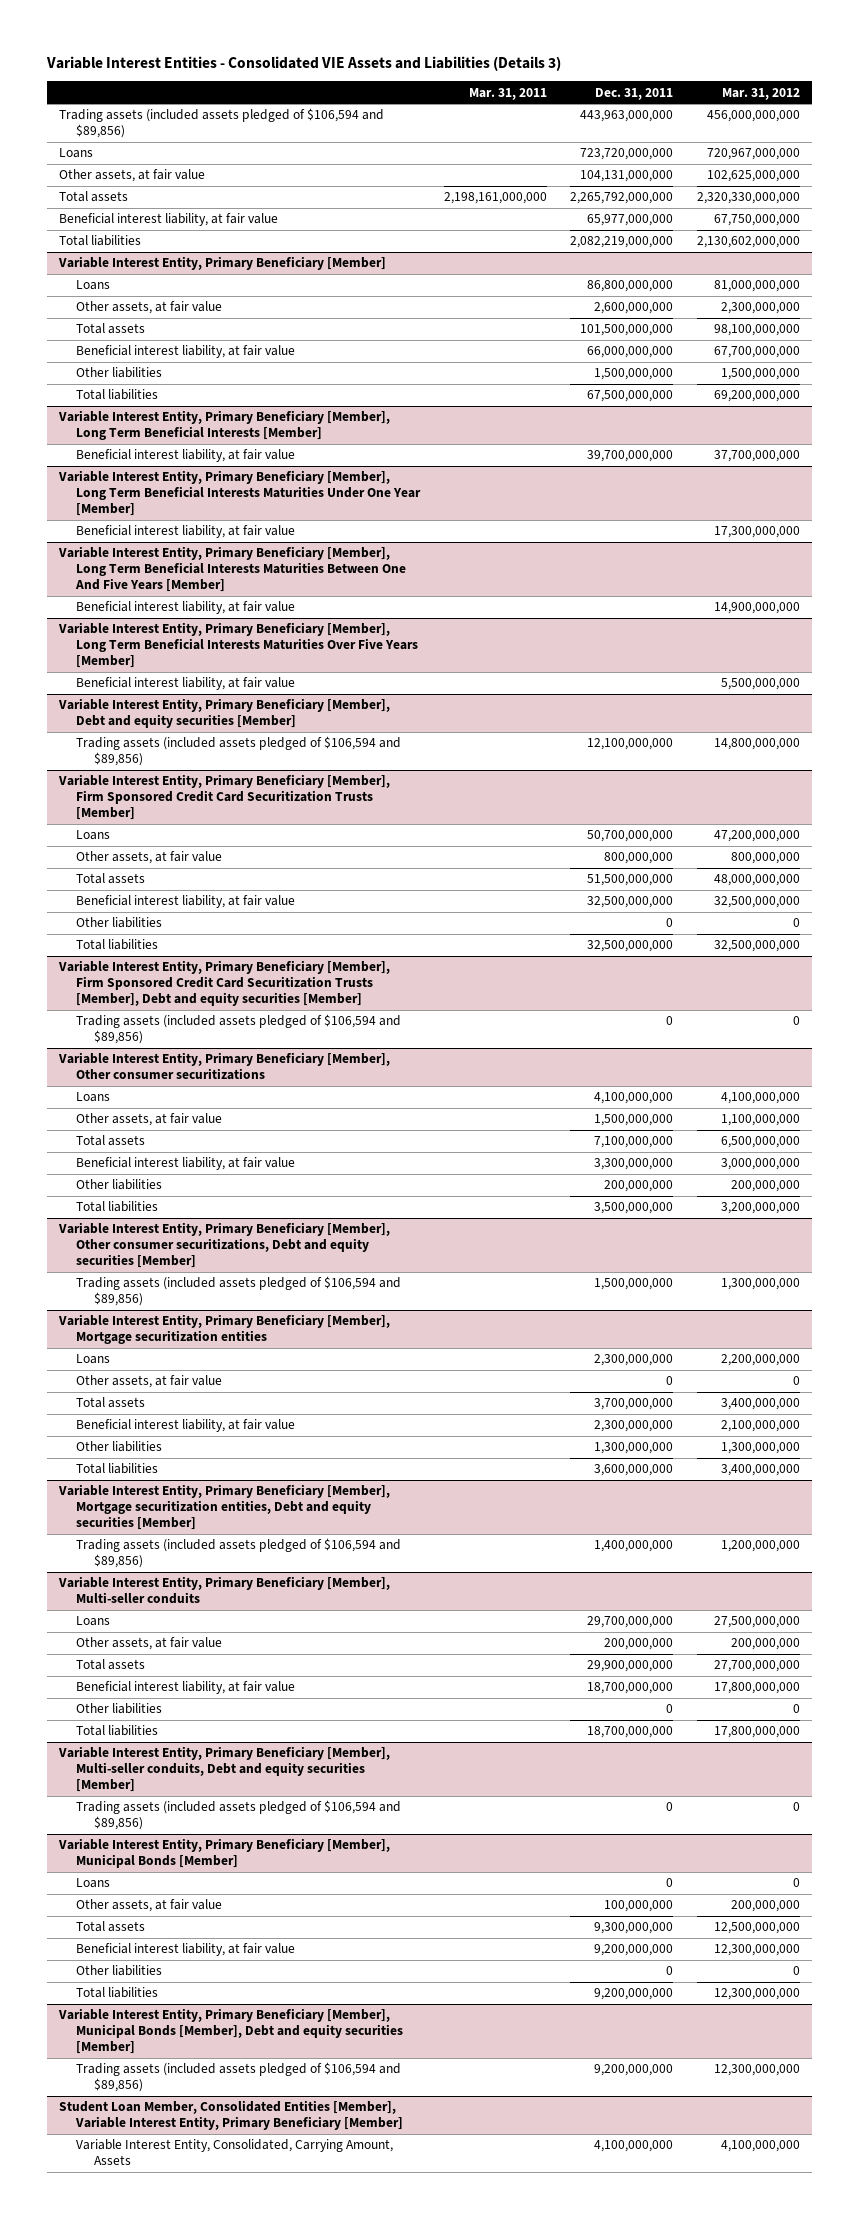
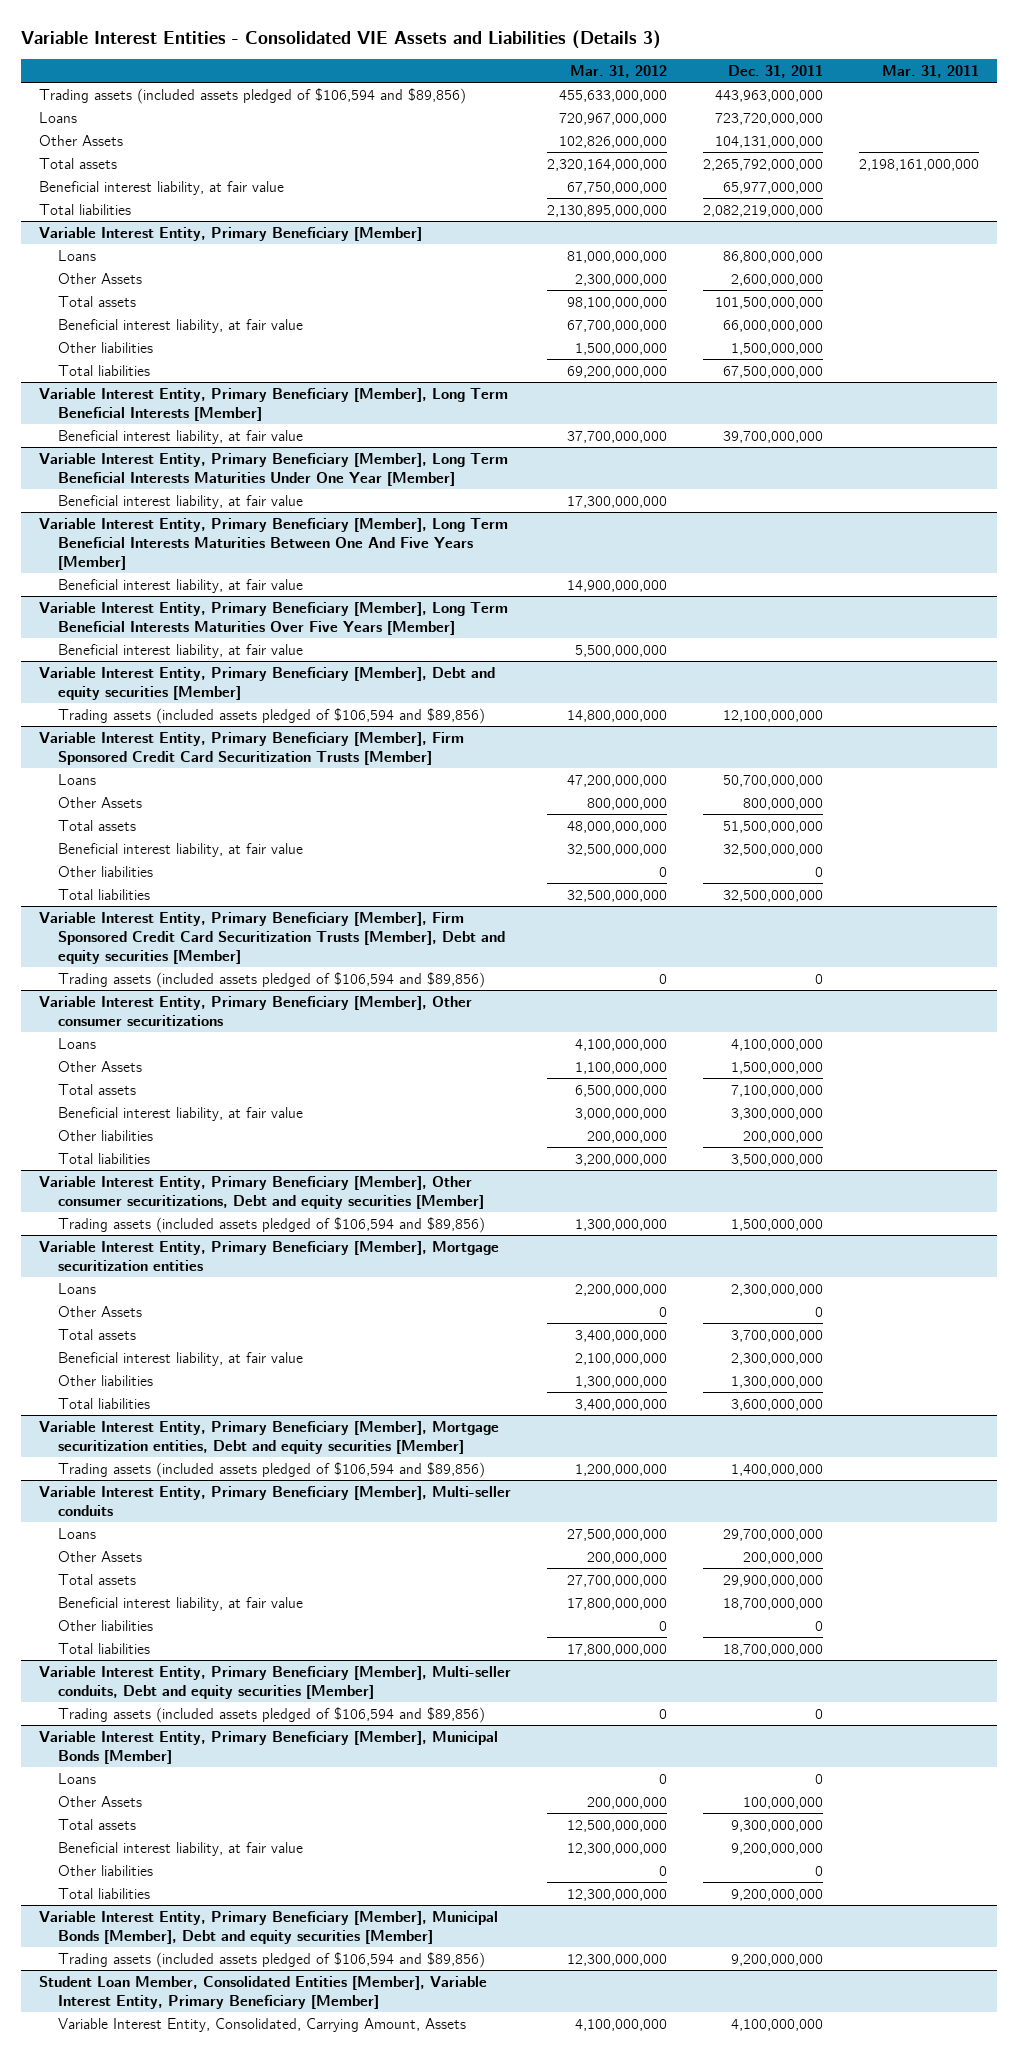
- | Mar. 31, 2011 | Dec. 31, 2011 | Mar. 31, 2012
+ | Mar. 31, 2012 | Dec. 31, 2011 | Mar. 31, 2011
- Trading assets (included assets pledged of $106,594 and $89,856) | | 443,963,000,000 | 456,000,000,000
+ Trading assets (included assets pledged of $106,594 and $89,856) | 455,633,000,000 | 443,963,000,000 |
- Other assets, at fair value | | 104,131,000,000 | 102,625,000,000
- Total assets | 2,198,161,000,000 | 2,265,792,000,000 | 2,320,330,000,000
+ Other Assets | 102,826,000,000 | 104,131,000,000 |
+ Total assets | 2,320,164,000,000 | 2,265,792,000,000 | 2,198,161,000,000
- Total liabilities | | 2,082,219,000,000 | 2,130,602,000,000
+ Total liabilities | 2,130,895,000,000 | 2,082,219,000,000 |
@ Variable Interest Entity, Primary Beneficiary [Member]
- Other assets, at fair value | | 2,600,000,000 | 2,300,000,000
+ Other Assets | 2,300,000,000 | 2,600,000,000 |
@ Variable Interest Entity, Primary Beneficiary [Member], Firm Sponsored Credit Card Securitization Trusts [Member]
- Other assets, at fair value | | 800,000,000 | 800,000,000
+ Other Assets | 800,000,000 | 800,000,000 |
@ Variable Interest Entity, Primary Beneficiary [Member], Other consumer securitizations
- Other assets, at fair value | | 1,500,000,000 | 1,100,000,000
+ Other Assets | 1,100,000,000 | 1,500,000,000 |
@ Variable Interest Entity, Primary Beneficiary [Member], Mortgage securitization entities
- Other assets, at fair value | | 0 | 0
+ Other Assets | 0 | 0 |
@ Variable Interest Entity, Primary Beneficiary [Member], Multi-seller conduits
- Other assets, at fair value | | 200,000,000 | 200,000,000
+ Other Assets | 200,000,000 | 200,000,000 |
@ Variable Interest Entity, Primary Beneficiary [Member], Municipal Bonds [Member]
- Other assets, at fair value | | 100,000,000 | 200,000,000
+ Other Assets | 200,000,000 | 100,000,000 |

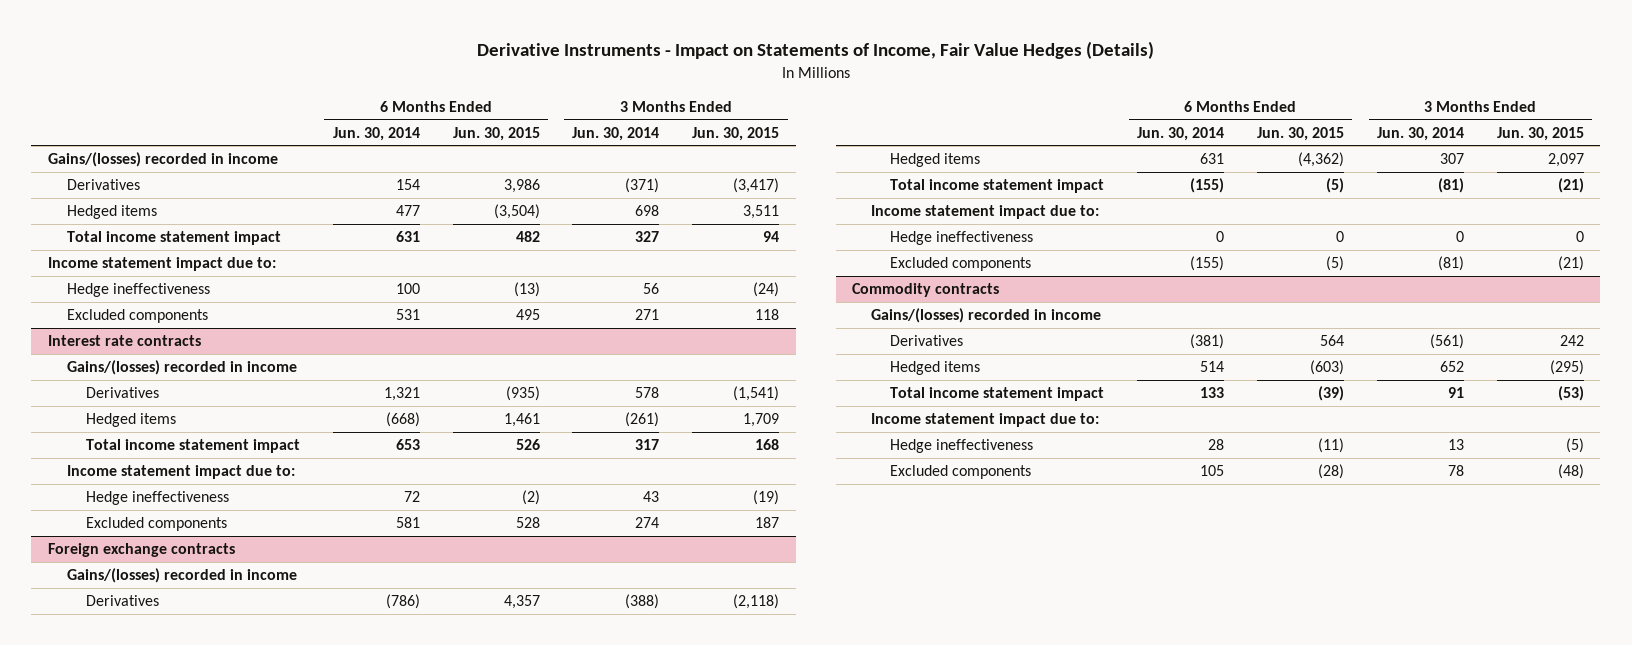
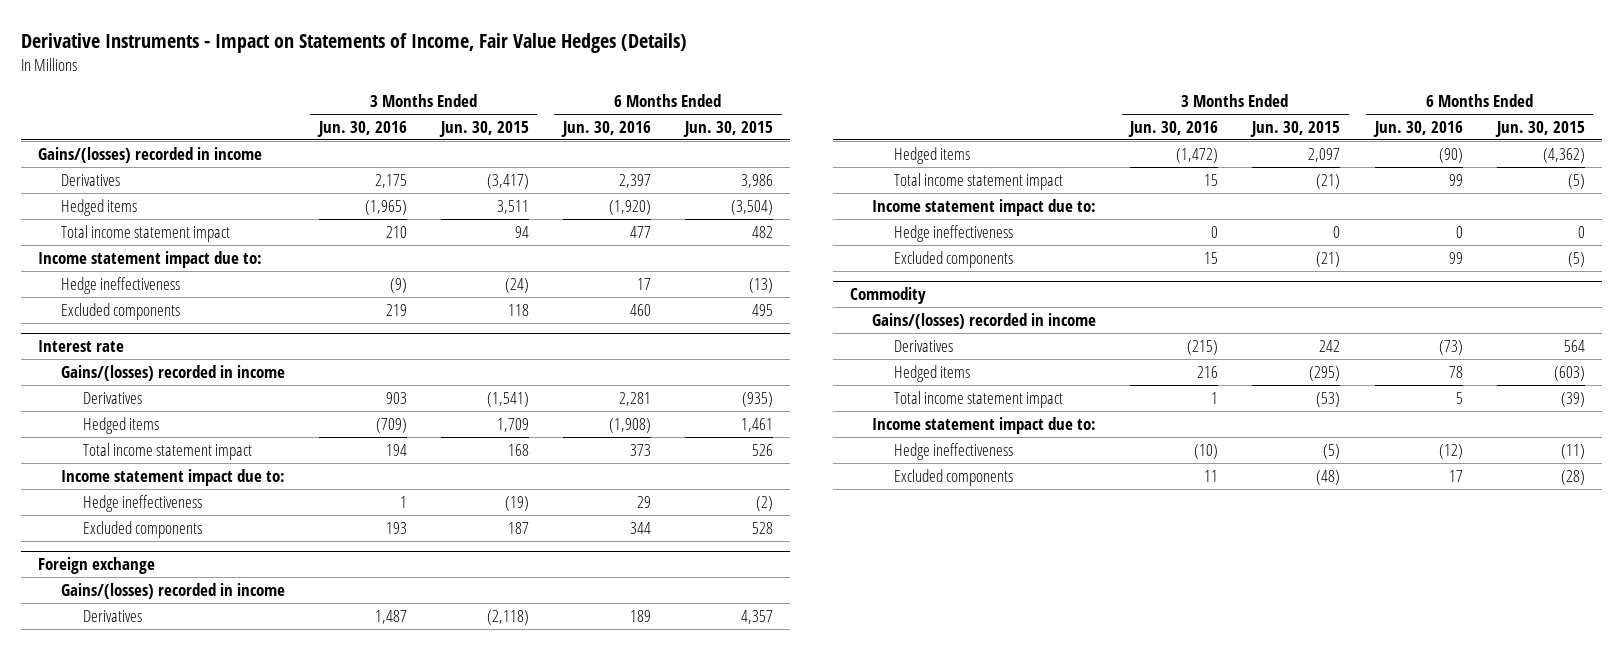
- | 6 Months Ended Jun. 30, 2014 | 6 Months Ended Jun. 30, 2015 | 3 Months Ended Jun. 30, 2014 | 3 Months Ended Jun. 30, 2015
+ | 3 Months Ended Jun. 30, 2016 | 3 Months Ended Jun. 30, 2015 | 6 Months Ended Jun. 30, 2016 | 6 Months Ended Jun. 30, 2015
- Interest rate contracts
+ Interest rate
- Foreign exchange contracts
+ Foreign exchange
- Commodity contracts
+ Commodity

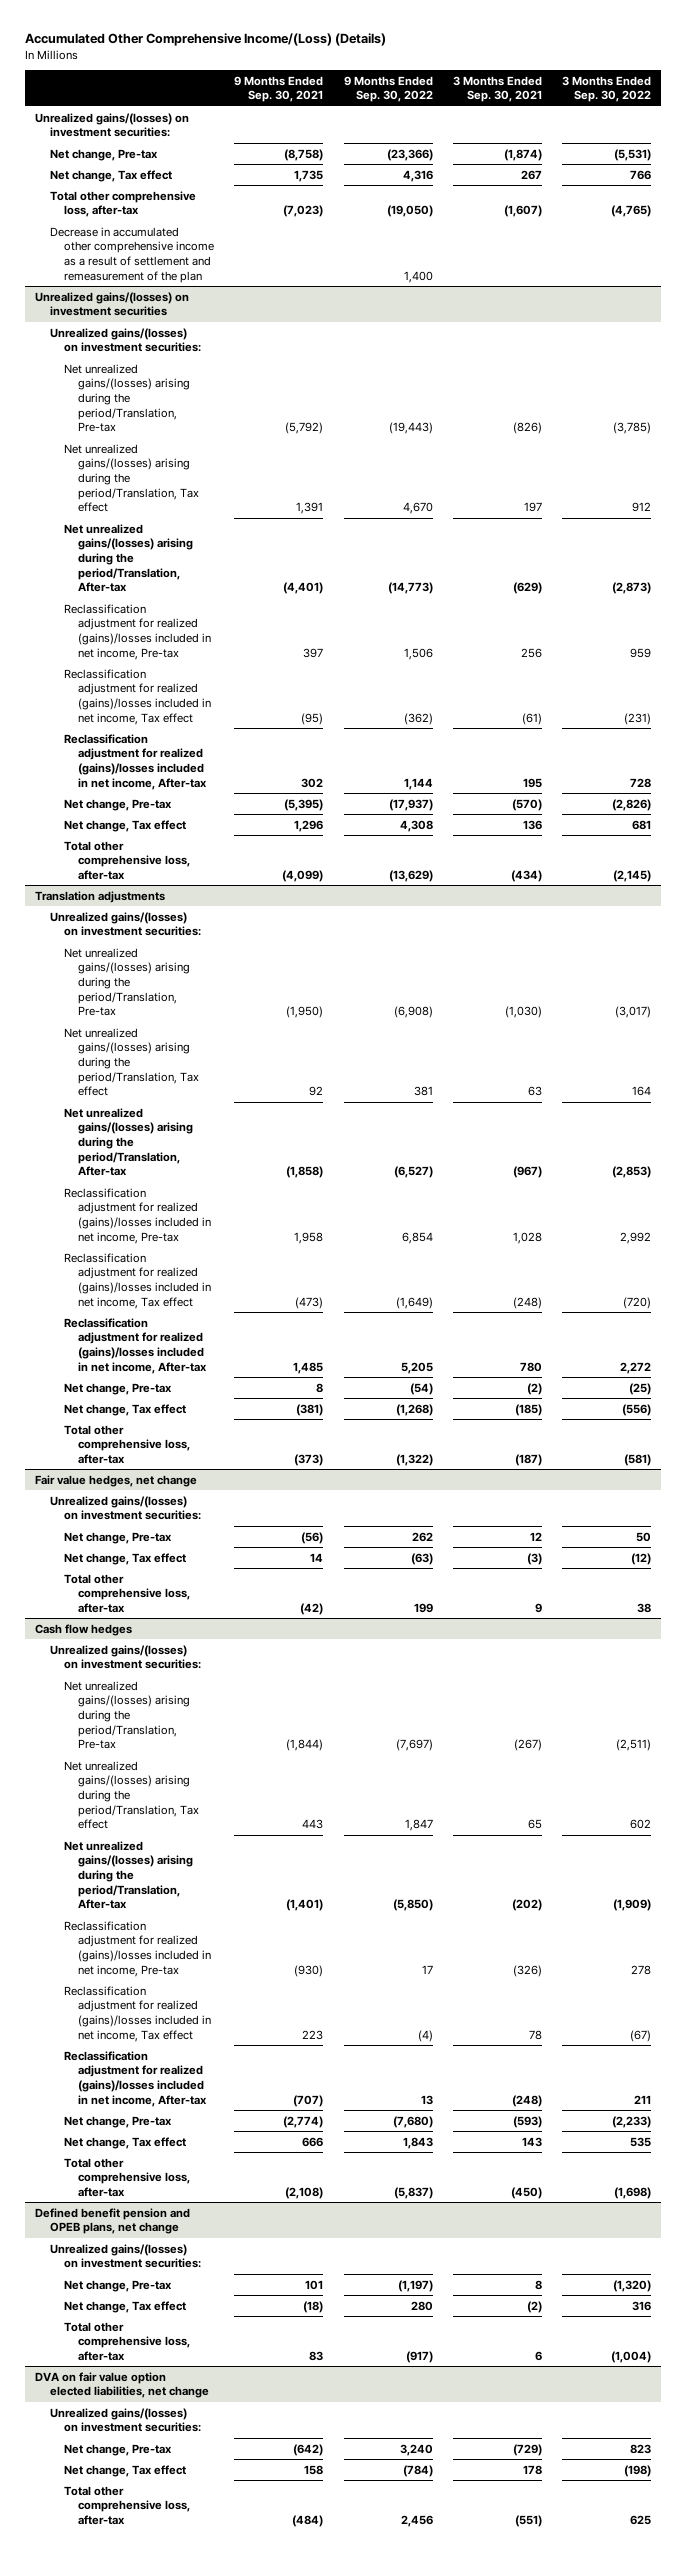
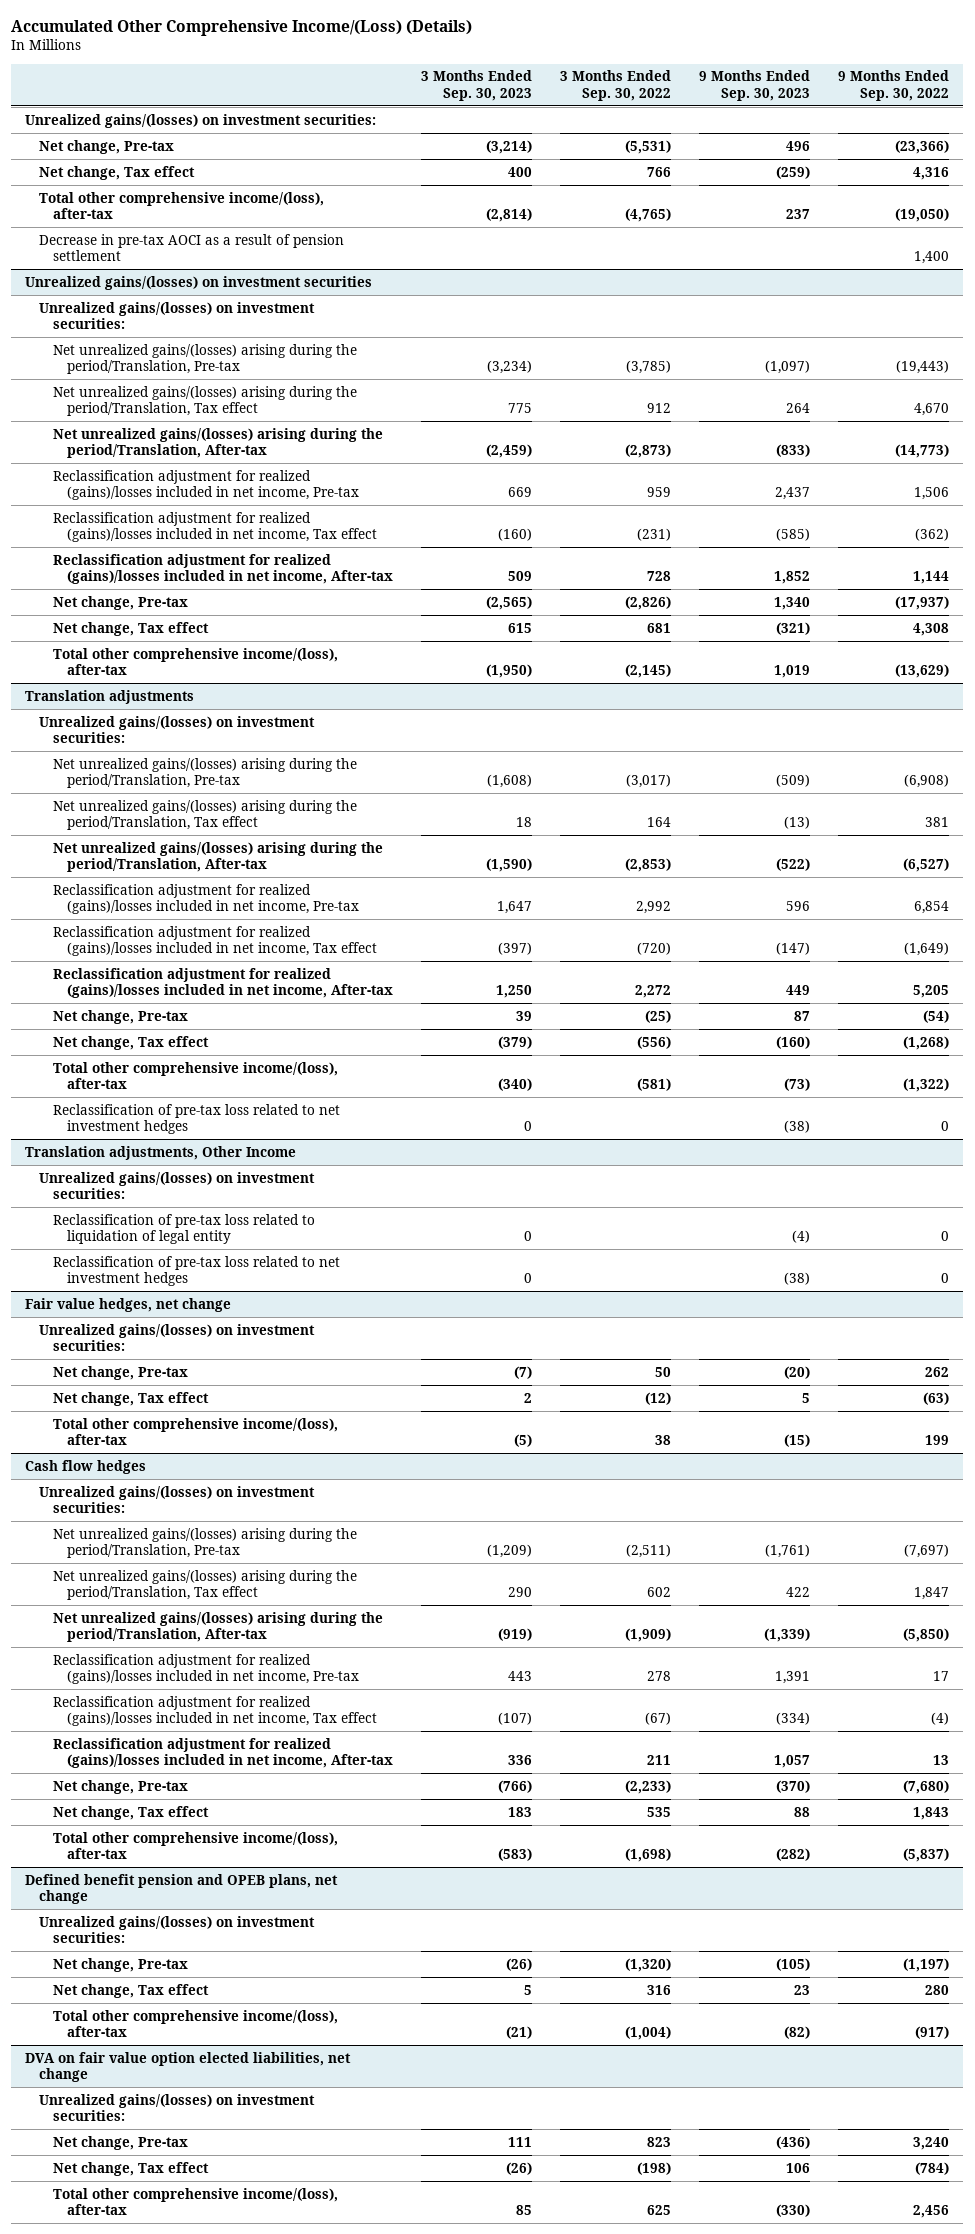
- | 9 Months Ended Sep. 30, 2021 | 9 Months Ended Sep. 30, 2022 | 3 Months Ended Sep. 30, 2021 | 3 Months Ended Sep. 30, 2022
+ | 3 Months Ended Sep. 30, 2023 | 3 Months Ended Sep. 30, 2022 | 9 Months Ended Sep. 30, 2023 | 9 Months Ended Sep. 30, 2022
- Total other comprehensive loss, after-tax | (7,023) | (19,050) | (1,607) | (4,765)
- Decrease in accumulated other comprehensive income as a result of settlement and remeasurement of the plan | | 1,400 | |
+ Total other comprehensive income/(loss), after-tax | (2,814) | (4,765) | 237 | (19,050)
+ Decrease in pre-tax AOCI as a result of pension settlement | | | | 1,400
@ Unrealized gains/(losses) on investment securities
- Total other comprehensive loss, after-tax | (4,099) | (13,629) | (434) | (2,145)
+ Total other comprehensive income/(loss), after-tax | (1,950) | (2,145) | 1,019 | (13,629)
@ Translation adjustments
- Total other comprehensive loss, after-tax | (373) | (1,322) | (187) | (581)
+ Total other comprehensive income/(loss), after-tax | (340) | (581) | (73) | (1,322)
+ Reclassification of pre-tax loss related to net investment hedges | 0 | | (38) | 0
+ Translation adjustments, Other Income
+ Unrealized gains/(losses) on investment securities:
+ Reclassification of pre-tax loss related to liquidation of legal entity | 0 | | (4) | 0
+ Reclassification of pre-tax loss related to net investment hedges | 0 | | (38) | 0
@ Fair value hedges, net change
- Total other comprehensive loss, after-tax | (42) | 199 | 9 | 38
+ Total other comprehensive income/(loss), after-tax | (5) | 38 | (15) | 199
@ Cash flow hedges
- Total other comprehensive loss, after-tax | (2,108) | (5,837) | (450) | (1,698)
+ Total other comprehensive income/(loss), after-tax | (583) | (1,698) | (282) | (5,837)
@ Defined benefit pension and OPEB plans, net change
- Total other comprehensive loss, after-tax | 83 | (917) | 6 | (1,004)
+ Total other comprehensive income/(loss), after-tax | (21) | (1,004) | (82) | (917)
@ DVA on fair value option elected liabilities, net change
- Total other comprehensive loss, after-tax | (484) | 2,456 | (551) | 625
+ Total other comprehensive income/(loss), after-tax | 85 | 625 | (330) | 2,456

